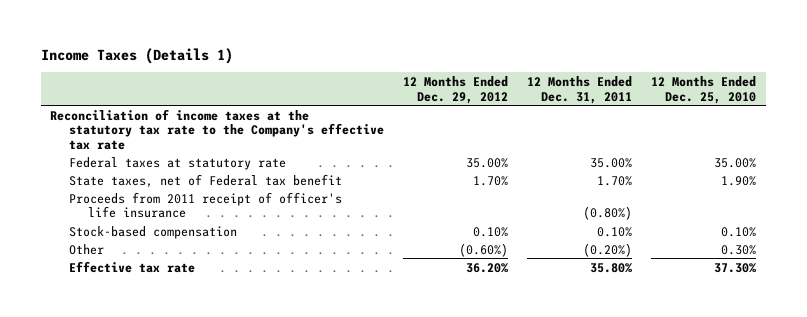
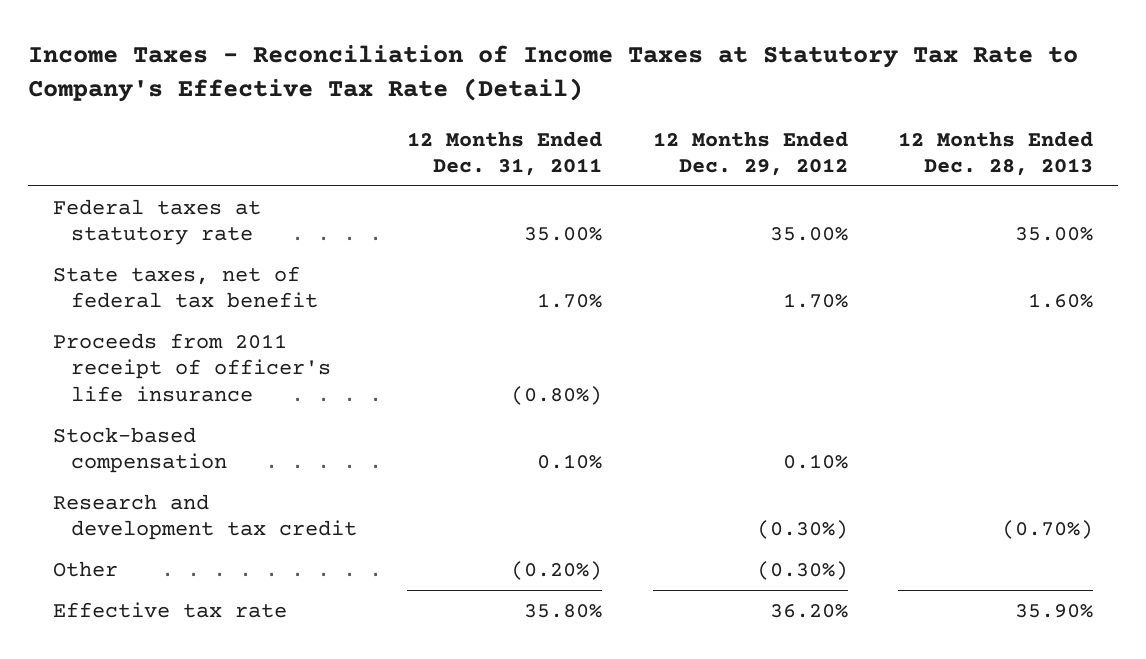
- Income Taxes (Details 1)
+ Income Taxes - Reconciliation of Income Taxes at Statutory Tax Rate to Company's Effective Tax Rate (Detail)
- | 12 Months Ended Dec. 29, 2012 | 12 Months Ended Dec. 31, 2011 | 12 Months Ended Dec. 25, 2010
+ | 12 Months Ended Dec. 31, 2011 | 12 Months Ended Dec. 29, 2012 | 12 Months Ended Dec. 28, 2013
- Reconciliation of income taxes at the statutory tax rate to the Company's effective tax rate
- State taxes, net of Federal tax benefit | 1.70% | 1.70% | 1.90%
+ State taxes, net of federal tax benefit | 1.70% | 1.70% | 1.60%
- Other | (0.60%) | (0.20%) | 0.30%
+ Research and development tax credit | | (0.30%) | (0.70%)
+ Other | (0.20%) | (0.30%) |

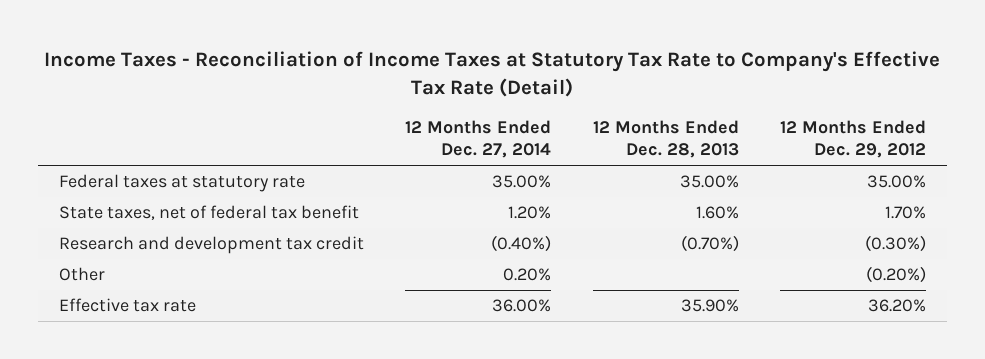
- | 12 Months Ended Dec. 31, 2011 | 12 Months Ended Dec. 29, 2012 | 12 Months Ended Dec. 28, 2013
+ | 12 Months Ended Dec. 27, 2014 | 12 Months Ended Dec. 28, 2013 | 12 Months Ended Dec. 29, 2012
- Proceeds from 2011 receipt of officer's life insurance | (0.80%) | |
- Stock-based compensation | 0.10% | 0.10% |
- Other | (0.20%) | (0.30%) |
+ Other | 0.20% | | (0.20%)

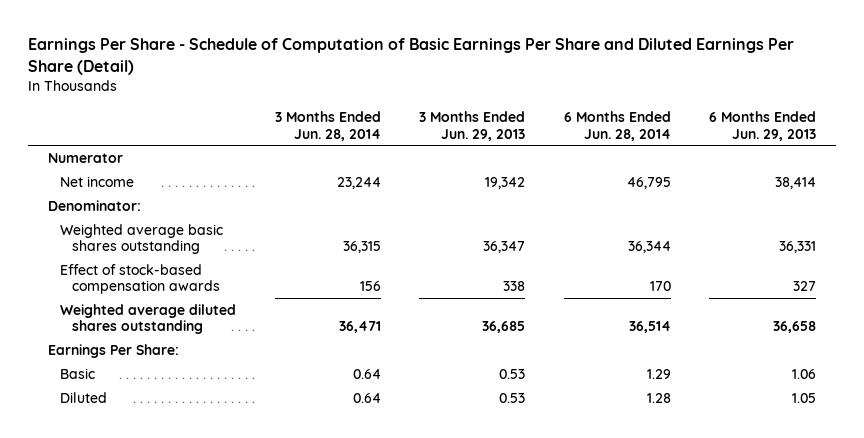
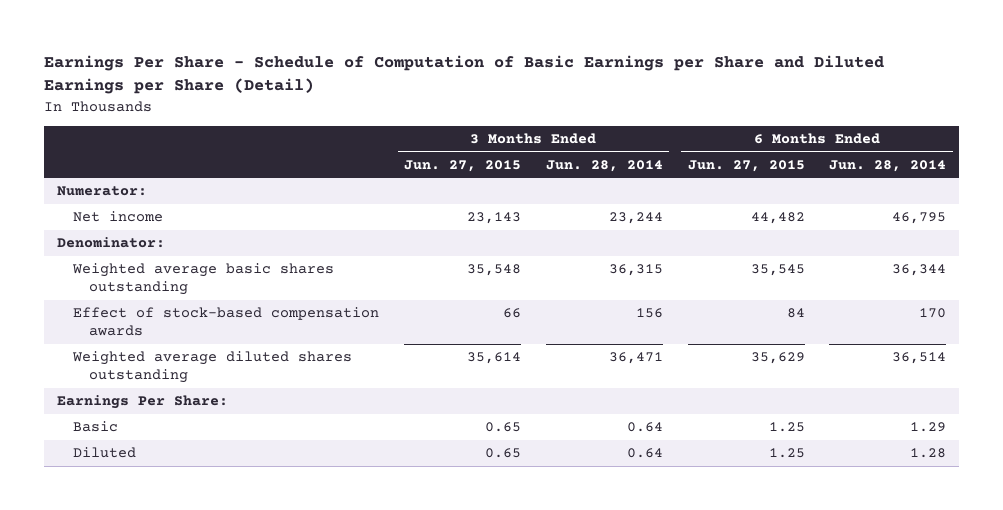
- Earnings Per Share - Schedule of Computation of Basic Earnings Per Share and Diluted Earnings Per Share (Detail)
+ Earnings Per Share - Schedule of Computation of Basic Earnings per Share and Diluted Earnings per Share (Detail)
- | 3 Months Ended Jun. 28, 2014 | 3 Months Ended Jun. 29, 2013 | 6 Months Ended Jun. 28, 2014 | 6 Months Ended Jun. 29, 2013
+ | 3 Months Ended Jun. 27, 2015 | 3 Months Ended Jun. 28, 2014 | 6 Months Ended Jun. 27, 2015 | 6 Months Ended Jun. 28, 2014
- Numerator
+ Numerator:

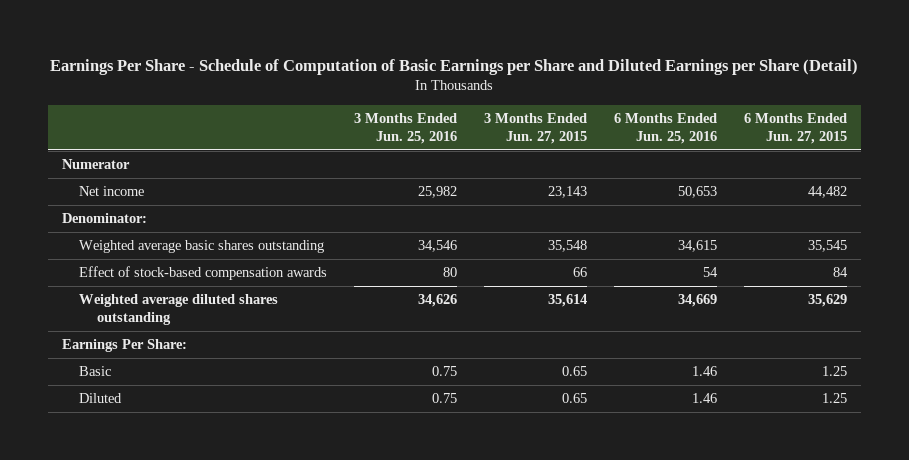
- | 3 Months Ended Jun. 27, 2015 | 3 Months Ended Jun. 28, 2014 | 6 Months Ended Jun. 27, 2015 | 6 Months Ended Jun. 28, 2014
+ | 3 Months Ended Jun. 25, 2016 | 3 Months Ended Jun. 27, 2015 | 6 Months Ended Jun. 25, 2016 | 6 Months Ended Jun. 27, 2015
- Numerator:
+ Numerator

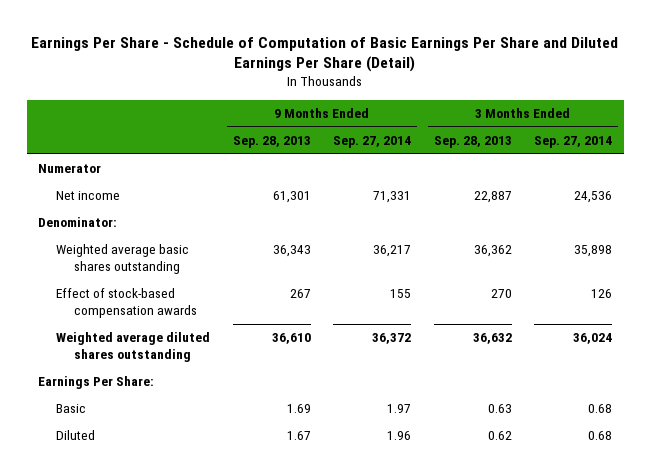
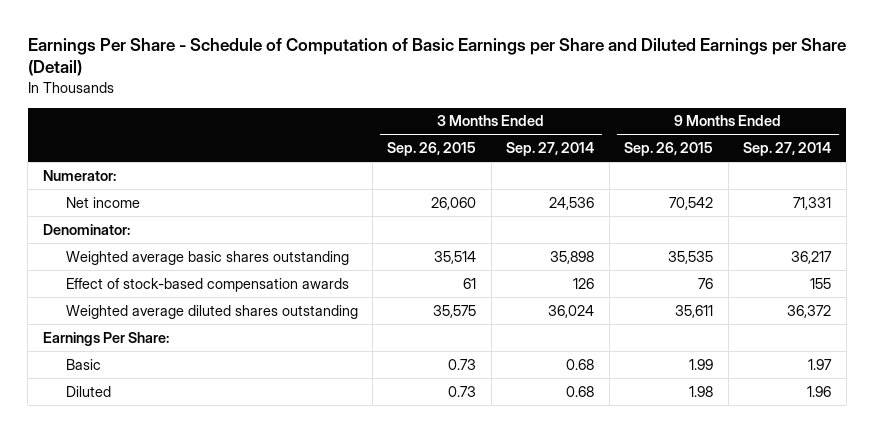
- Earnings Per Share - Schedule of Computation of Basic Earnings Per Share and Diluted Earnings Per Share (Detail)
+ Earnings Per Share - Schedule of Computation of Basic Earnings per Share and Diluted Earnings per Share (Detail)
- | 9 Months Ended Sep. 28, 2013 | 9 Months Ended Sep. 27, 2014 | 3 Months Ended Sep. 28, 2013 | 3 Months Ended Sep. 27, 2014
+ | 3 Months Ended Sep. 26, 2015 | 3 Months Ended Sep. 27, 2014 | 9 Months Ended Sep. 26, 2015 | 9 Months Ended Sep. 27, 2014
- Numerator
+ Numerator:

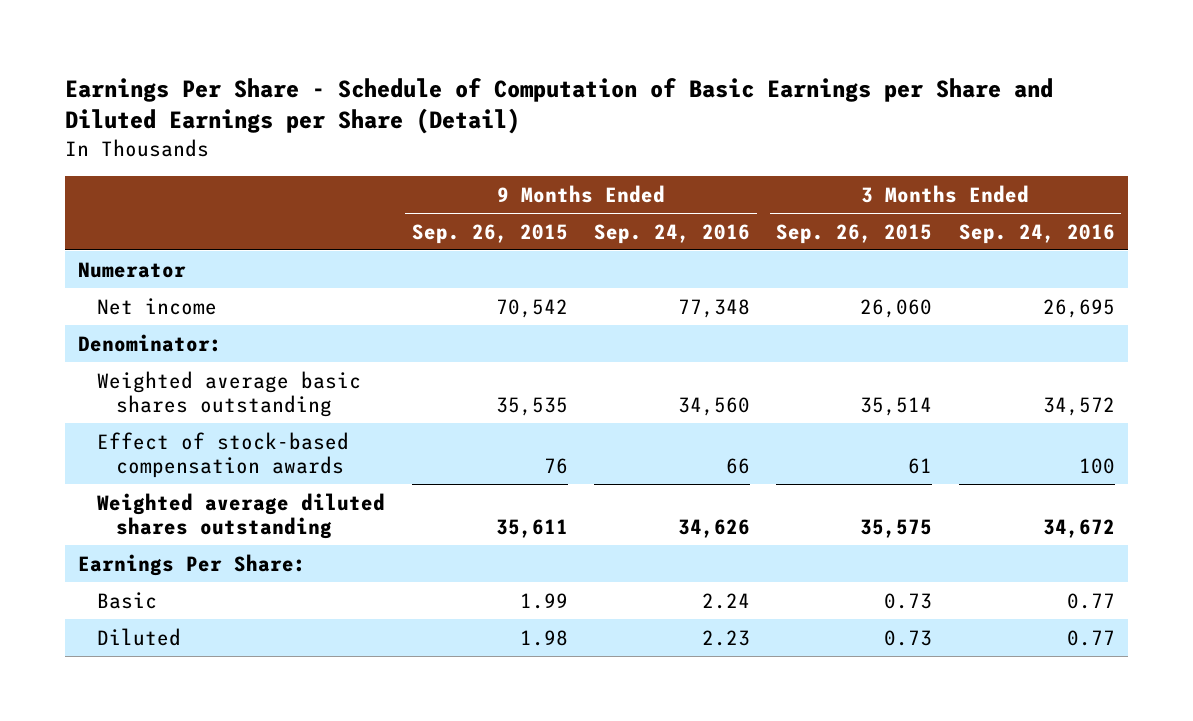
- | 3 Months Ended Sep. 26, 2015 | 3 Months Ended Sep. 27, 2014 | 9 Months Ended Sep. 26, 2015 | 9 Months Ended Sep. 27, 2014
+ | 9 Months Ended Sep. 26, 2015 | 9 Months Ended Sep. 24, 2016 | 3 Months Ended Sep. 26, 2015 | 3 Months Ended Sep. 24, 2016
- Numerator:
+ Numerator

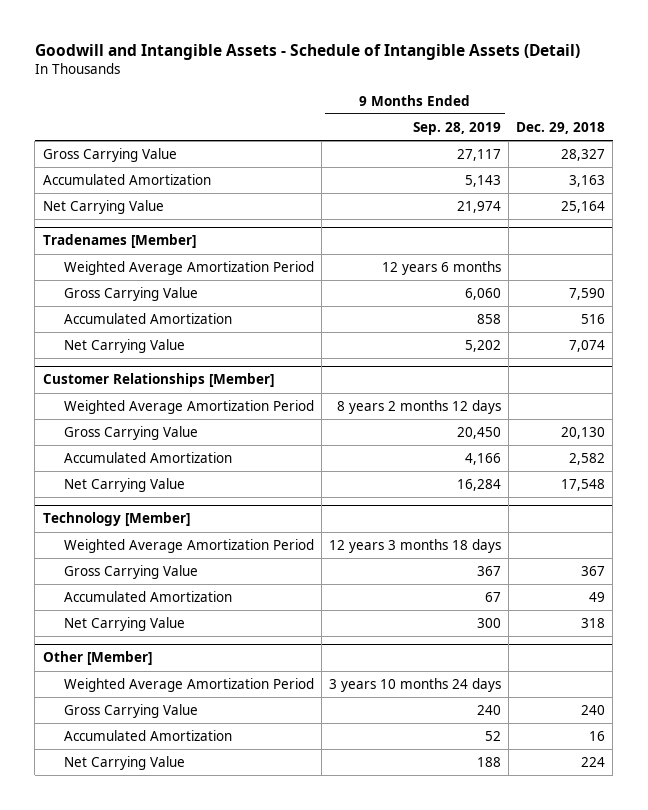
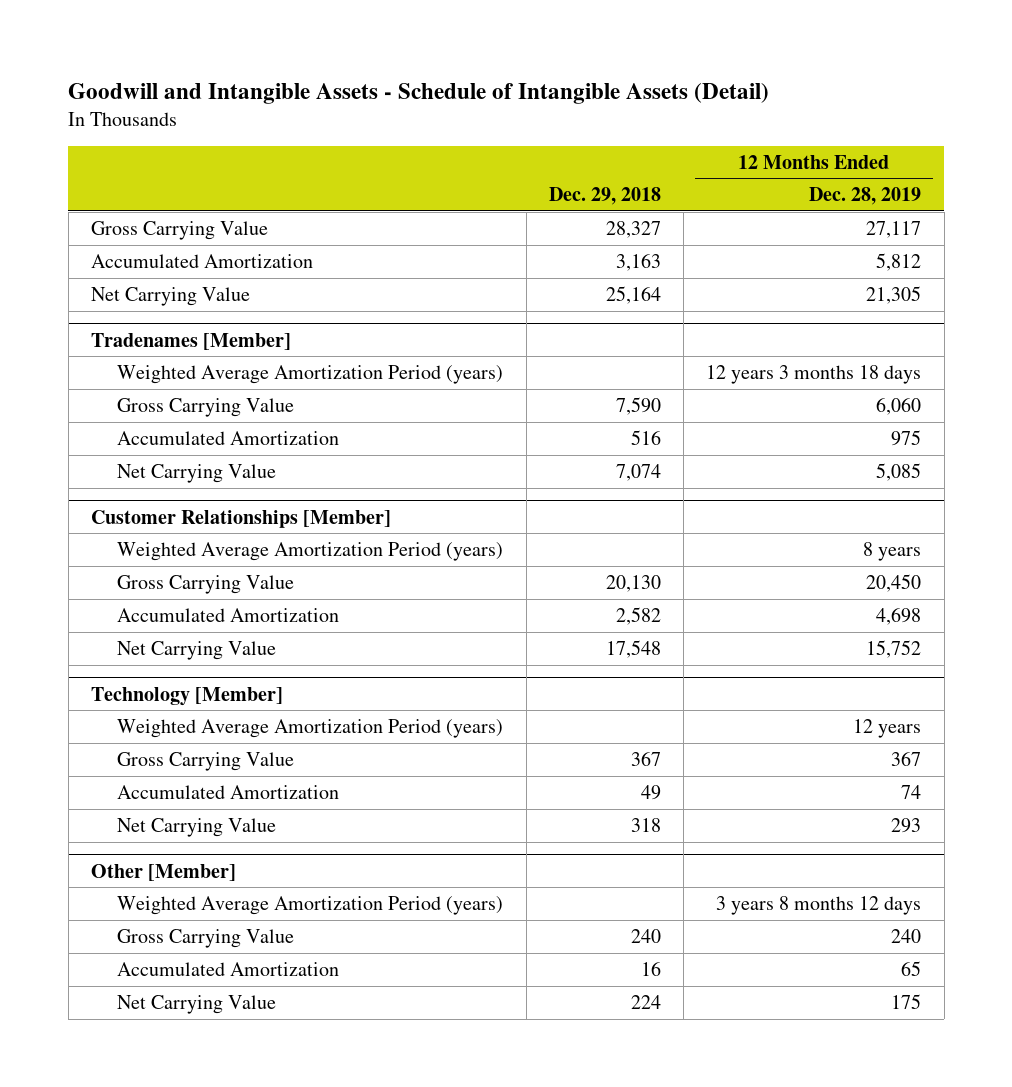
- | 9 Months Ended Sep. 28, 2019 | Dec. 29, 2018
+ | Dec. 29, 2018 | 12 Months Ended Dec. 28, 2019
@ Tradenames [Member]
- Weighted Average Amortization Period | 12 years 6 months |
+ Weighted Average Amortization Period (years) | | 12 years 3 months 18 days
@ Customer Relationships [Member]
- Weighted Average Amortization Period | 8 years 2 months 12 days |
+ Weighted Average Amortization Period (years) | | 8 years
@ Technology [Member]
- Weighted Average Amortization Period | 12 years 3 months 18 days |
+ Weighted Average Amortization Period (years) | | 12 years
@ Other [Member]
- Weighted Average Amortization Period | 3 years 10 months 24 days |
+ Weighted Average Amortization Period (years) | | 3 years 8 months 12 days

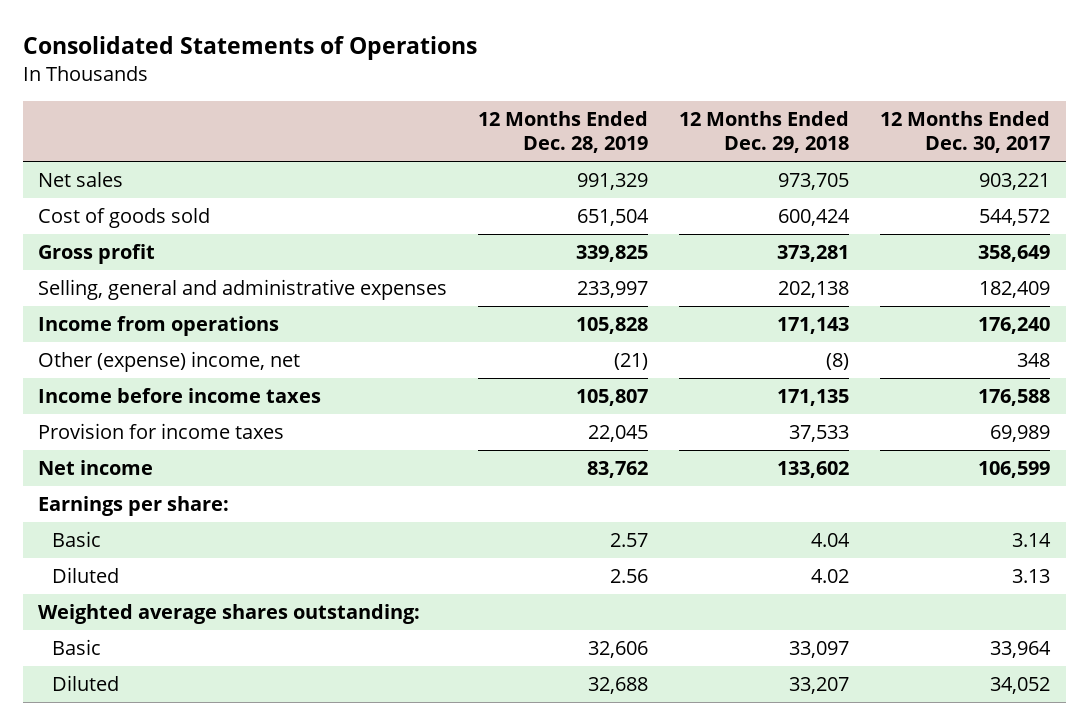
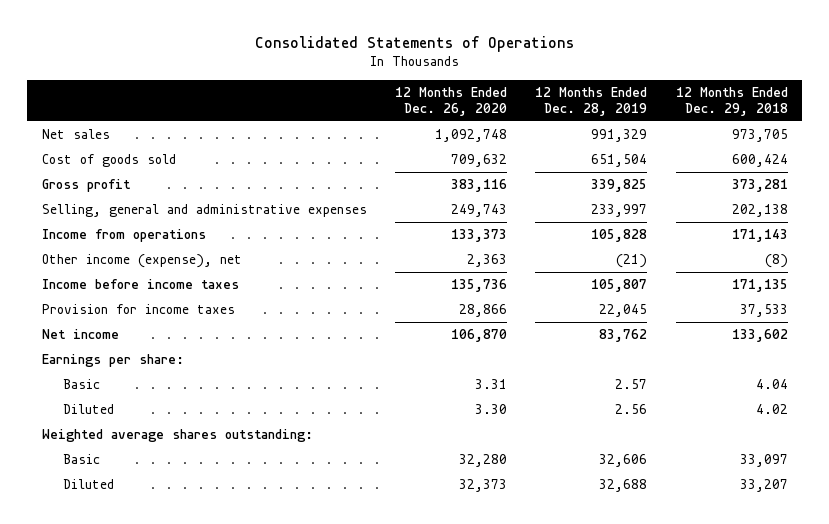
- | 12 Months Ended Dec. 28, 2019 | 12 Months Ended Dec. 29, 2018 | 12 Months Ended Dec. 30, 2017
+ | 12 Months Ended Dec. 26, 2020 | 12 Months Ended Dec. 28, 2019 | 12 Months Ended Dec. 29, 2018
- Other (expense) income, net | (21) | (8) | 348
+ Other income (expense), net | 2,363 | (21) | (8)

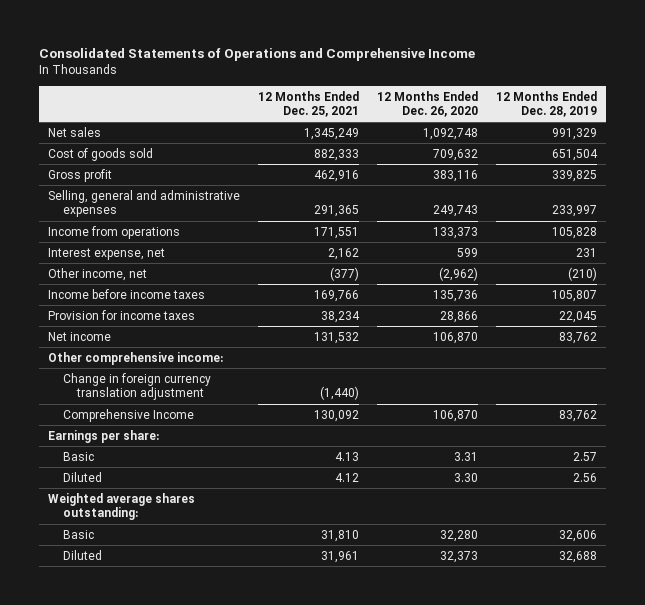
- Consolidated Statements of Operations
+ Consolidated Statements of Operations and Comprehensive Income
- | 12 Months Ended Dec. 26, 2020 | 12 Months Ended Dec. 28, 2019 | 12 Months Ended Dec. 29, 2018
+ | 12 Months Ended Dec. 25, 2021 | 12 Months Ended Dec. 26, 2020 | 12 Months Ended Dec. 28, 2019
- Other income (expense), net | 2,363 | (21) | (8)
+ Interest expense, net | 2,162 | 599 | 231
+ Other income, net | (377) | (2,962) | (210)
+ Other comprehensive income:
+ Change in foreign currency translation adjustment | (1,440) | |
+ Comprehensive Income | 130,092 | 106,870 | 83,762

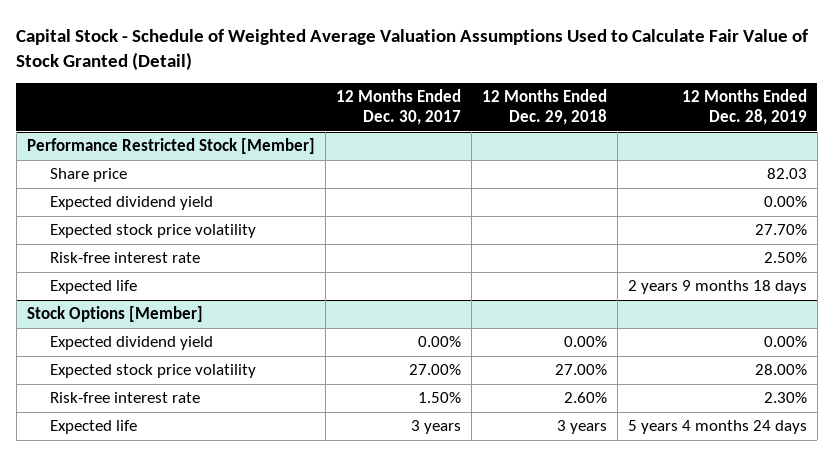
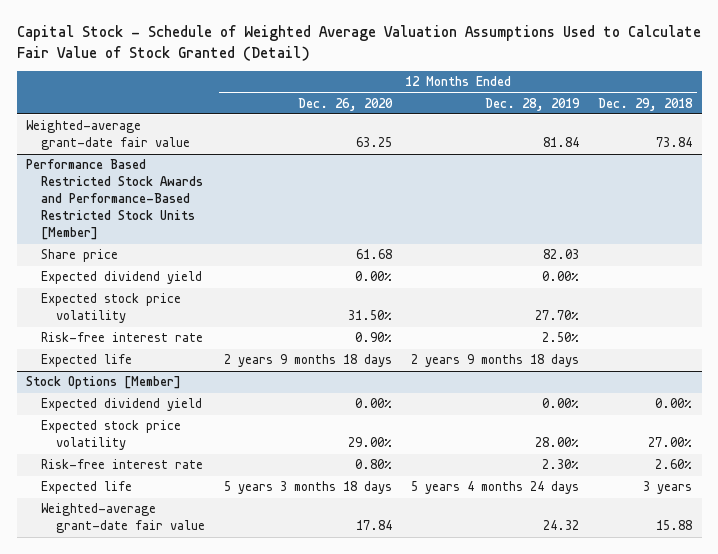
- | 12 Months Ended Dec. 30, 2017 | 12 Months Ended Dec. 29, 2018 | 12 Months Ended Dec. 28, 2019
+ | 12 Months Ended Dec. 26, 2020 | 12 Months Ended Dec. 28, 2019 | 12 Months Ended Dec. 29, 2018
- Performance Restricted Stock [Member]
+ Weighted-average grant-date fair value | 63.25 | 81.84 | 73.84
+ Performance Based Restricted Stock Awards and Performance-Based Restricted Stock Units [Member]
@ Stock Options [Member]
+ Weighted-average grant-date fair value | 17.84 | 24.32 | 15.88

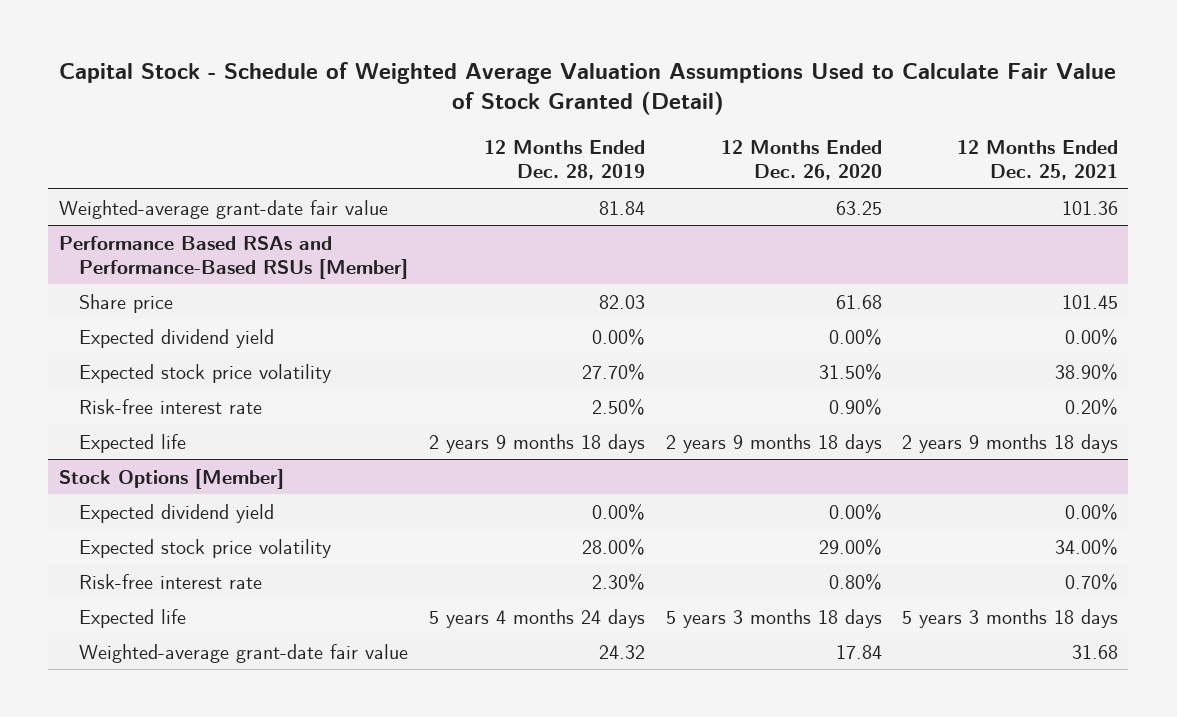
- | 12 Months Ended Dec. 26, 2020 | 12 Months Ended Dec. 28, 2019 | 12 Months Ended Dec. 29, 2018
+ | 12 Months Ended Dec. 28, 2019 | 12 Months Ended Dec. 26, 2020 | 12 Months Ended Dec. 25, 2021
- Performance Based Restricted Stock Awards and Performance-Based Restricted Stock Units [Member]
+ Performance Based RSAs and Performance-Based RSUs [Member]

